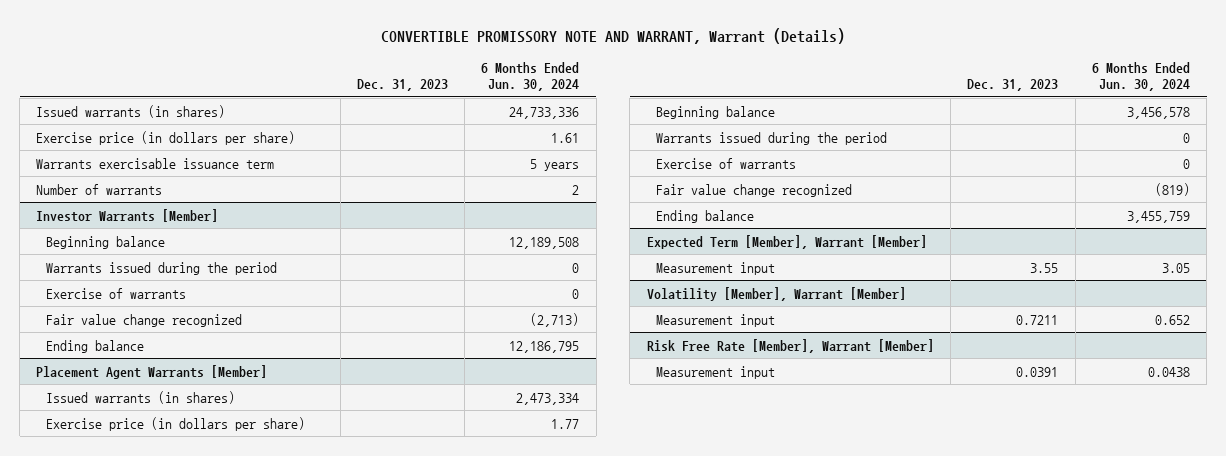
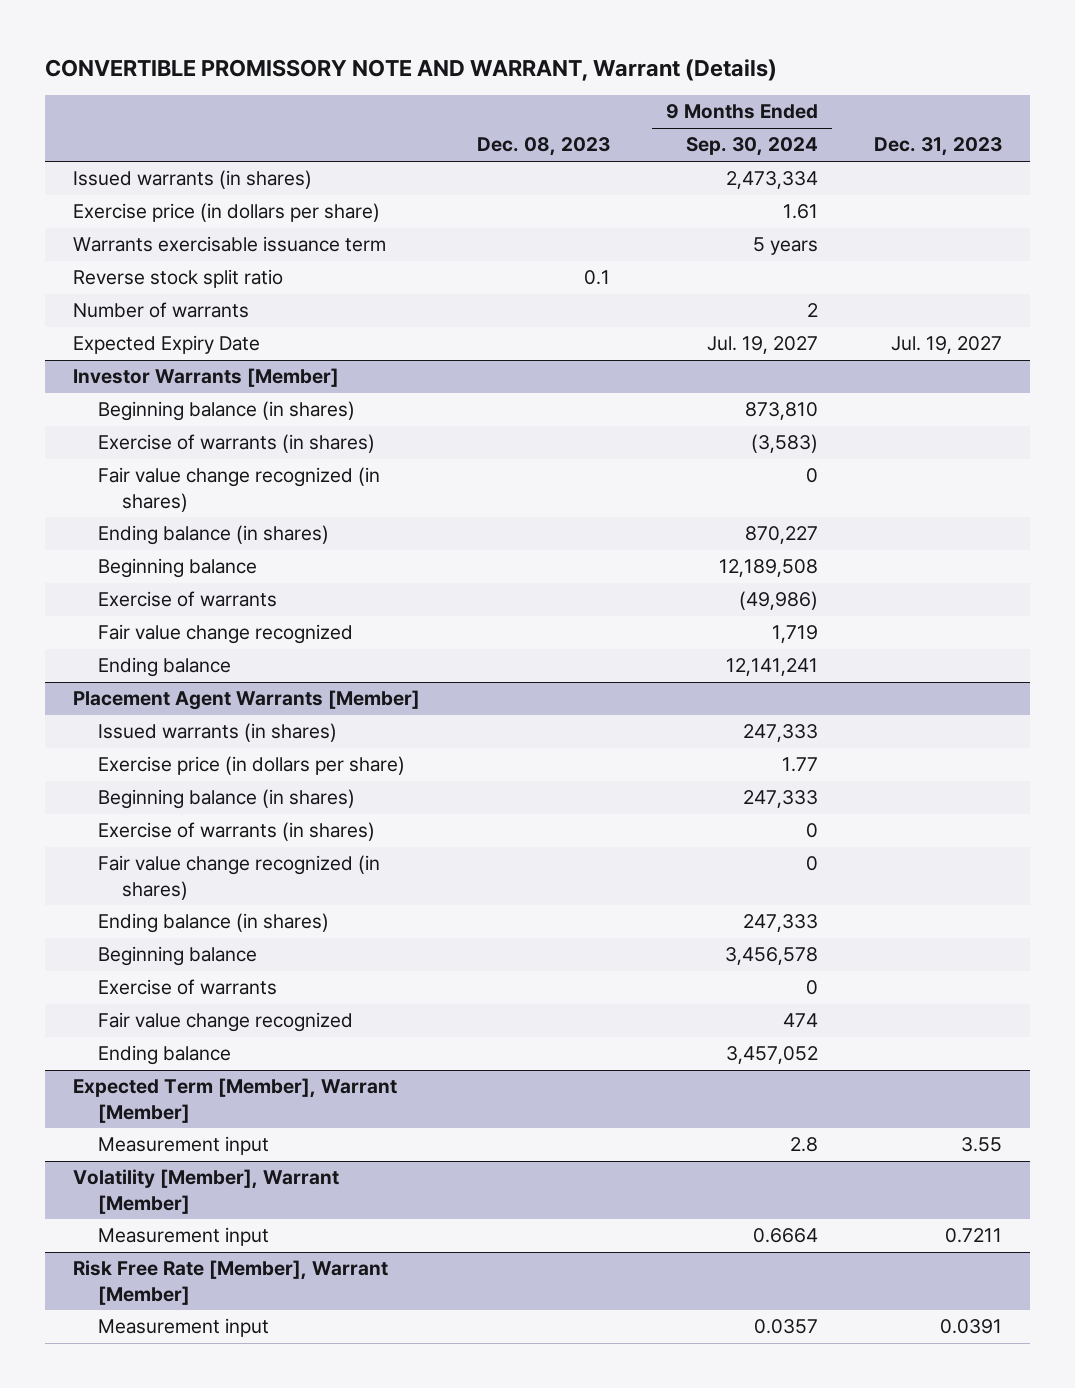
- | Dec. 31, 2023 | 6 Months Ended Jun. 30, 2024
+ | Dec. 08, 2023 | 9 Months Ended Sep. 30, 2024 | Dec. 31, 2023
+ Reverse stock split ratio | 0.1 | |
+ Expected Expiry Date | | Jul. 19, 2027 | Jul. 19, 2027
@ Investor Warrants [Member]
+ Beginning balance (in shares) | | 873,810 |
+ Exercise of warrants (in shares) | | (3,583) |
+ Fair value change recognized (in shares) | | 0 |
+ Ending balance (in shares) | | 870,227 |
- Warrants issued during the period | | 0
@ Placement Agent Warrants [Member]
+ Beginning balance (in shares) | | 247,333 |
+ Exercise of warrants (in shares) | | 0 |
+ Fair value change recognized (in shares) | | 0 |
+ Ending balance (in shares) | | 247,333 |
- Warrants issued during the period | | 0

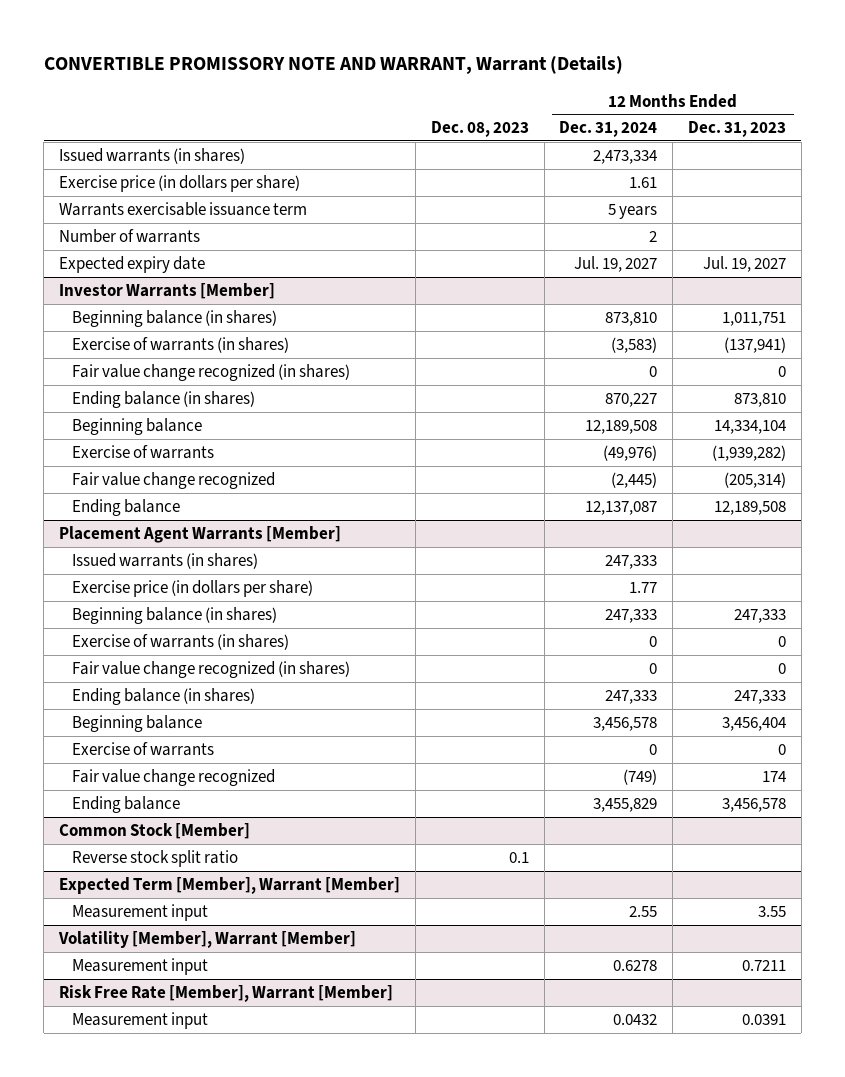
- | Dec. 08, 2023 | 9 Months Ended Sep. 30, 2024 | Dec. 31, 2023
+ | Dec. 08, 2023 | 12 Months Ended Dec. 31, 2024 | 12 Months Ended Dec. 31, 2023
- Reverse stock split ratio | 0.1 | |
- Expected Expiry Date | | Jul. 19, 2027 | Jul. 19, 2027
+ Expected expiry date | | Jul. 19, 2027 | Jul. 19, 2027
+ Common Stock [Member]
+ Reverse stock split ratio | 0.1 | |

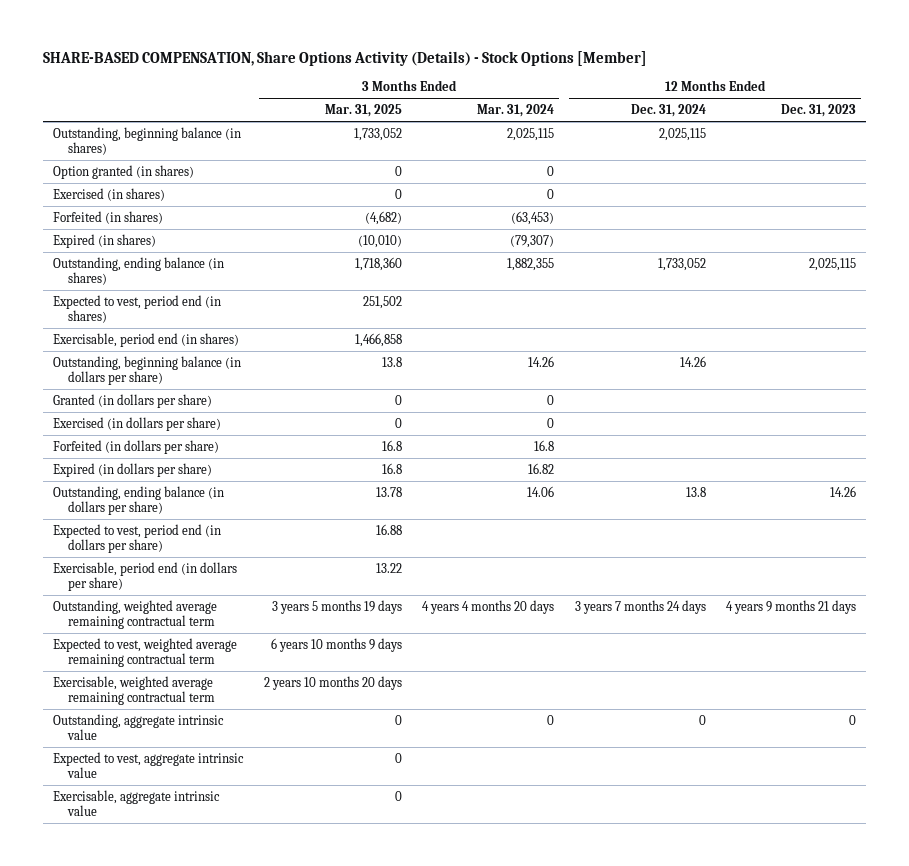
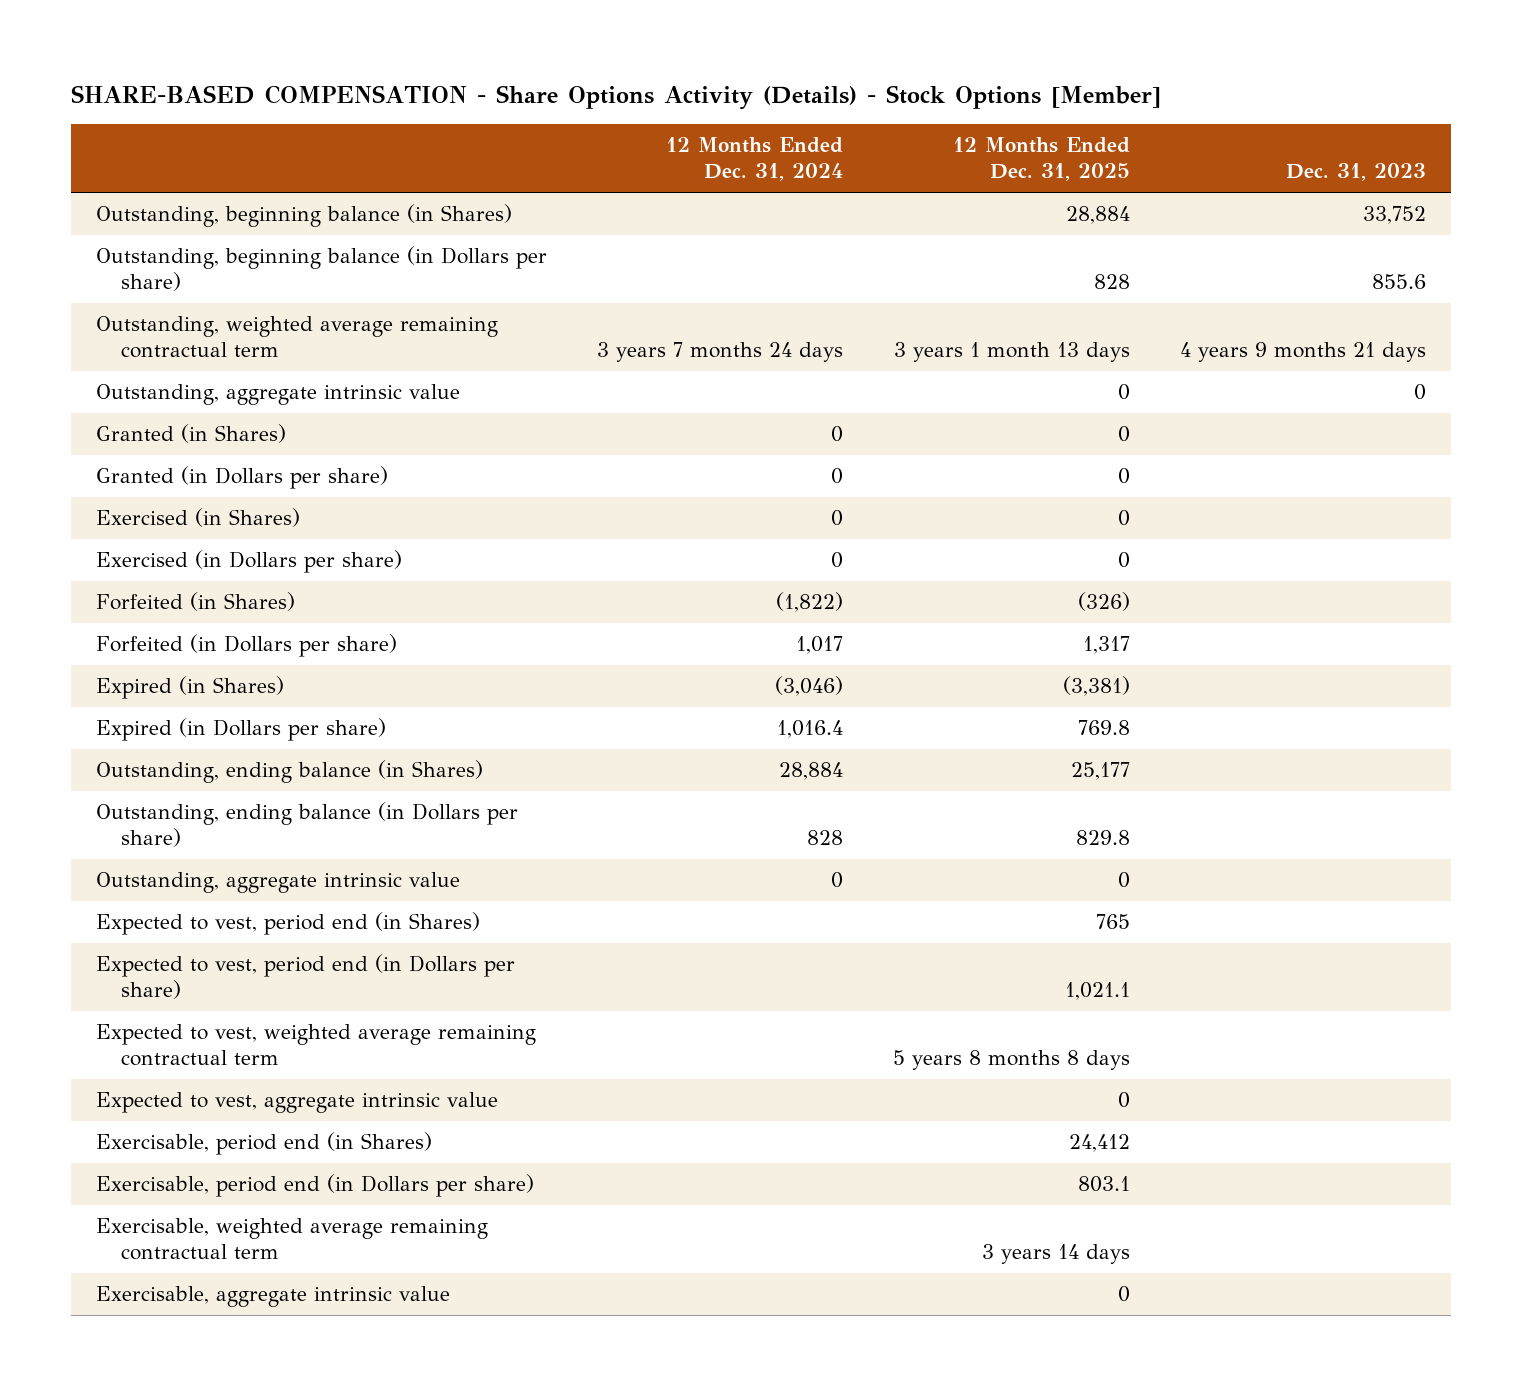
- SHARE-BASED COMPENSATION, Share Options Activity (Details) - Stock Options [Member]
+ SHARE-BASED COMPENSATION - Share Options Activity (Details) - Stock Options [Member]
- | 3 Months Ended Mar. 31, 2025 | 3 Months Ended Mar. 31, 2024 | 12 Months Ended Dec. 31, 2024 | 12 Months Ended Dec. 31, 2023
+ | 12 Months Ended Dec. 31, 2024 | 12 Months Ended Dec. 31, 2025 | Dec. 31, 2023
- Outstanding, beginning balance (in shares) | 1,733,052 | 2,025,115 | 2,025,115 |
- Option granted (in shares) | 0 | 0 | |
- Exercised (in shares) | 0 | 0 | |
- Forfeited (in shares) | (4,682) | (63,453) | |
- Expired (in shares) | (10,010) | (79,307) | |
- Outstanding, ending balance (in shares) | 1,718,360 | 1,882,355 | 1,733,052 | 2,025,115
- Expected to vest, period end (in shares) | 251,502 | | |
- Exercisable, period end (in shares) | 1,466,858 | | |
- Outstanding, beginning balance (in dollars per share) | 13.8 | 14.26 | 14.26 |
- Granted (in dollars per share) | 0 | 0 | |
- Exercised (in dollars per share) | 0 | 0 | |
- Forfeited (in dollars per share) | 16.8 | 16.8 | |
- Expired (in dollars per share) | 16.8 | 16.82 | |
- Outstanding, ending balance (in dollars per share) | 13.78 | 14.06 | 13.8 | 14.26
- Expected to vest, period end (in dollars per share) | 16.88 | | |
- Exercisable, period end (in dollars per share) | 13.22 | | |
+ Outstanding, beginning balance (in Shares) | | 28,884 | 33,752
+ Outstanding, beginning balance (in Dollars per share) | | 828 | 855.6
+ Outstanding, aggregate intrinsic value | | 0 | 0
+ Granted (in Shares) | 0 | 0 |
+ Granted (in Dollars per share) | 0 | 0 |
+ Exercised (in Shares) | 0 | 0 |
+ Exercised (in Dollars per share) | 0 | 0 |
+ Forfeited (in Shares) | (1,822) | (326) |
+ Forfeited (in Dollars per share) | 1,017 | 1,317 |
+ Expired (in Shares) | (3,046) | (3,381) |
+ Expired (in Dollars per share) | 1,016.4 | 769.8 |
+ Outstanding, ending balance (in Shares) | 28,884 | 25,177 |
+ Outstanding, ending balance (in Dollars per share) | 828 | 829.8 |
+ Expected to vest, period end (in Shares) | | 765 |
+ Expected to vest, period end (in Dollars per share) | | 1,021.1 |
moved down: Expected to vest, weighted average remaining contractual term | | 5 years 8 months 8 days |
+ Exercisable, period end (in Shares) | | 24,412 |
+ Exercisable, period end (in Dollars per share) | | 803.1 |
moved down: Exercisable, weighted average remaining contractual term | | 3 years 14 days |

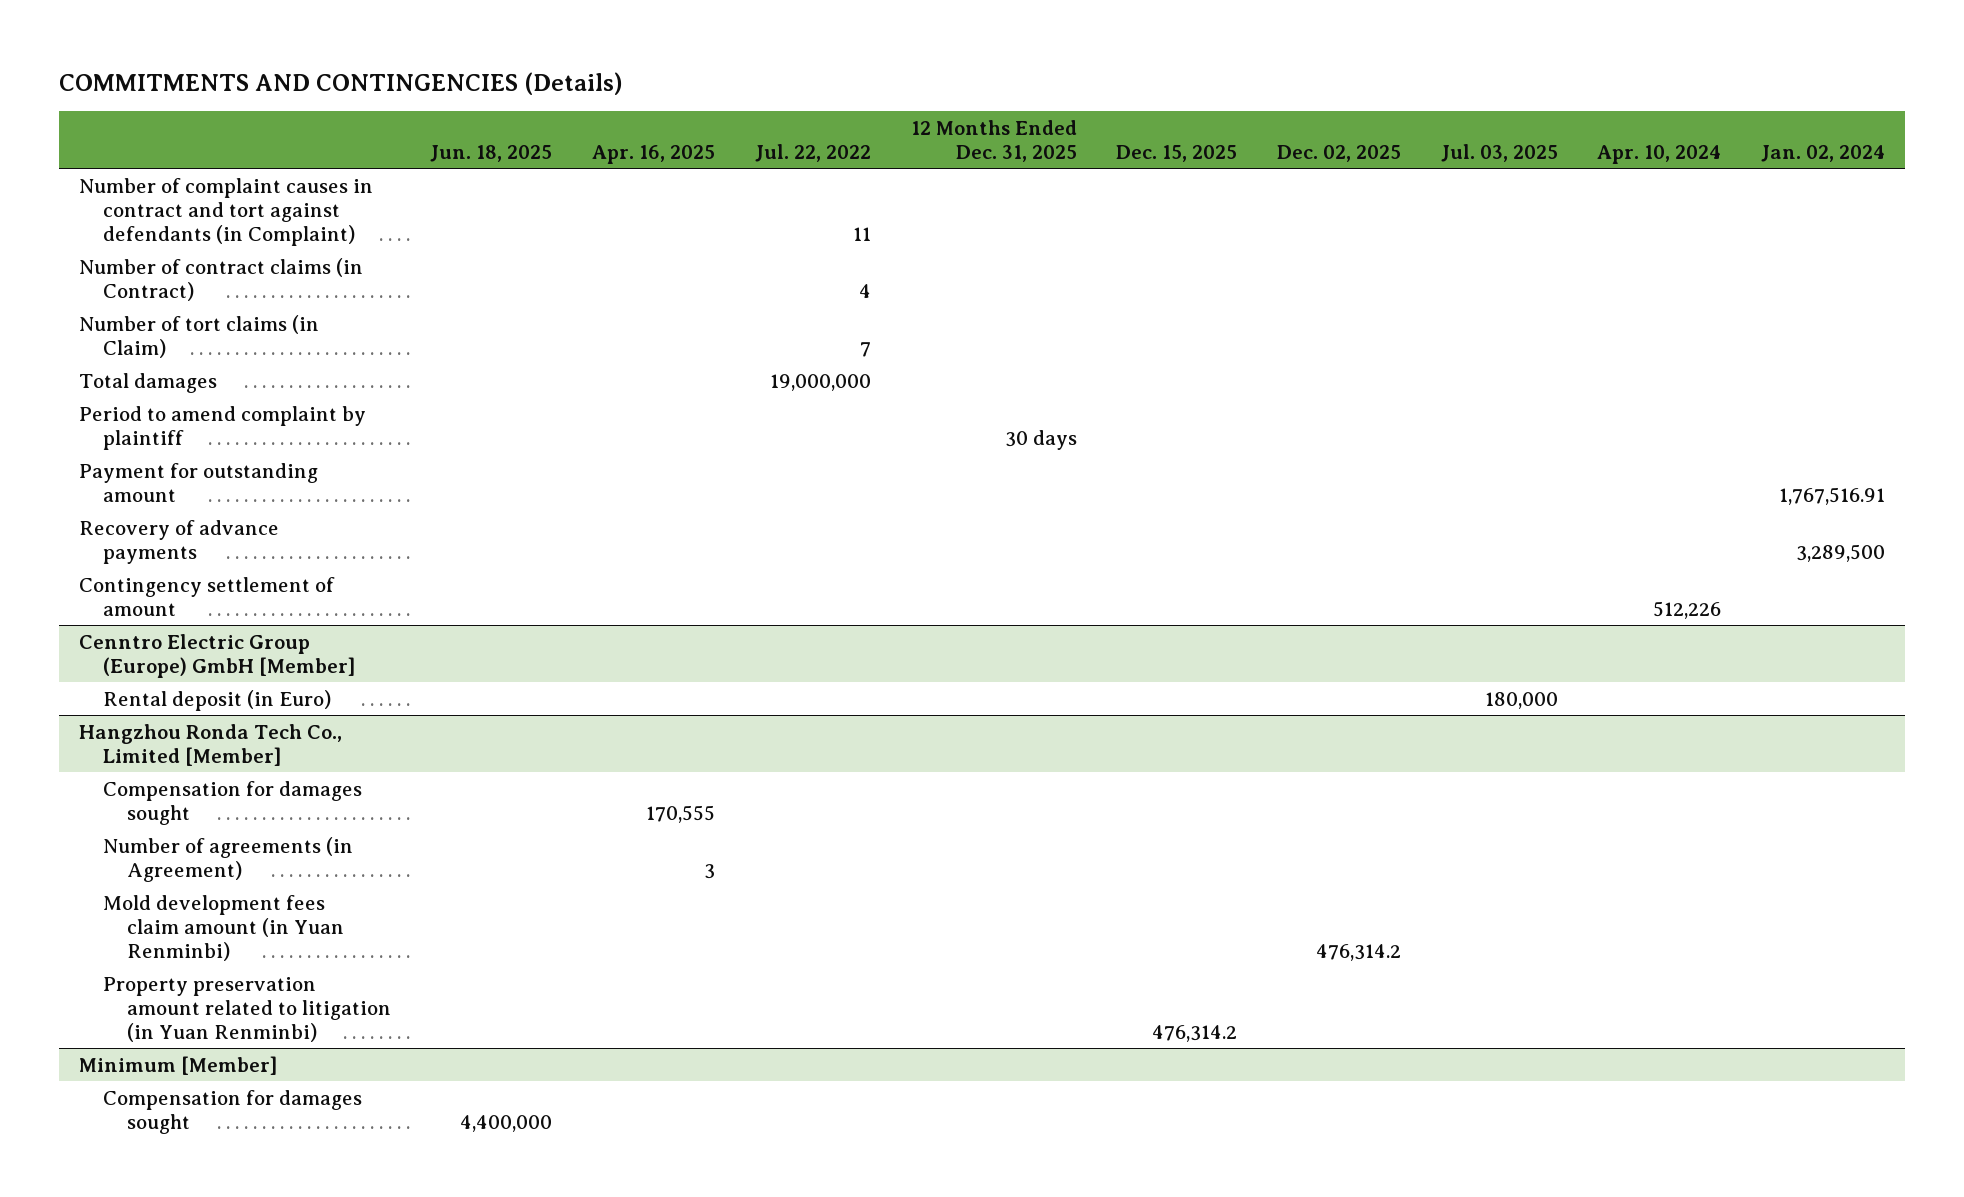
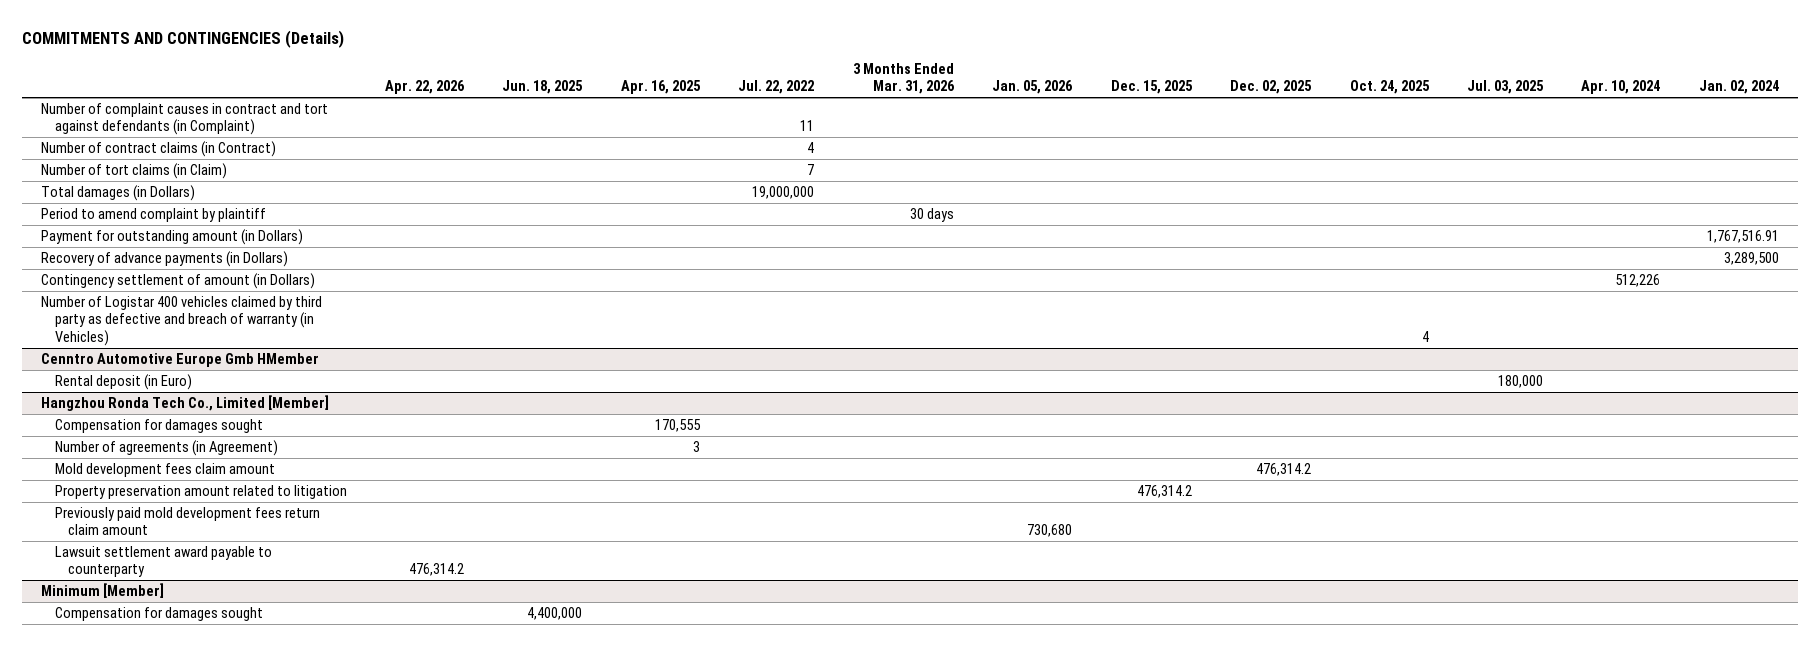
- | Jun. 18, 2025 | Apr. 16, 2025 | Jul. 22, 2022 | 12 Months Ended Dec. 31, 2025 | Dec. 15, 2025 | Dec. 02, 2025 | Jul. 03, 2025 | Apr. 10, 2024 | Jan. 02, 2024
+ | Apr. 22, 2026 | Jun. 18, 2025 | Apr. 16, 2025 | Jul. 22, 2022 | 3 Months Ended Mar. 31, 2026 | Jan. 05, 2026 | Dec. 15, 2025 | Dec. 02, 2025 | Oct. 24, 2025 | Jul. 03, 2025 | Apr. 10, 2024 | Jan. 02, 2024
- Total damages | | | 19,000,000 | | | | | |
+ Total damages (in Dollars) | | | | 19,000,000 | | | | | | | |
- Payment for outstanding amount | | | | | | | | | 1,767,516.91
- Recovery of advance payments | | | | | | | | | 3,289,500
- Contingency settlement of amount | | | | | | | | 512,226 |
- Cenntro Electric Group (Europe) GmbH [Member]
+ Payment for outstanding amount (in Dollars) | | | | | | | | | | | | 1,767,516.91
+ Recovery of advance payments (in Dollars) | | | | | | | | | | | | 3,289,500
+ Contingency settlement of amount (in Dollars) | | | | | | | | | | | 512,226 |
+ Number of Logistar 400 vehicles claimed by third party as defective and breach of warranty (in Vehicles) | | | | | | | | | 4 | | |
+ Cenntro Automotive Europe Gmb HMember
@ Hangzhou Ronda Tech Co., Limited [Member]
- Mold development fees claim amount (in Yuan Renminbi) | | | | | | 476,314.2 | | |
- Property preservation amount related to litigation (in Yuan Renminbi) | | | | | 476,314.2 | | | |
+ Mold development fees claim amount | | | | | | | | 476,314.2 | | | |
+ Property preservation amount related to litigation | | | | | | | 476,314.2 | | | | |
+ Previously paid mold development fees return claim amount | | | | | | 730,680 | | | | | |
+ Lawsuit settlement award payable to counterparty | 476,314.2 | | | | | | | | | | |

